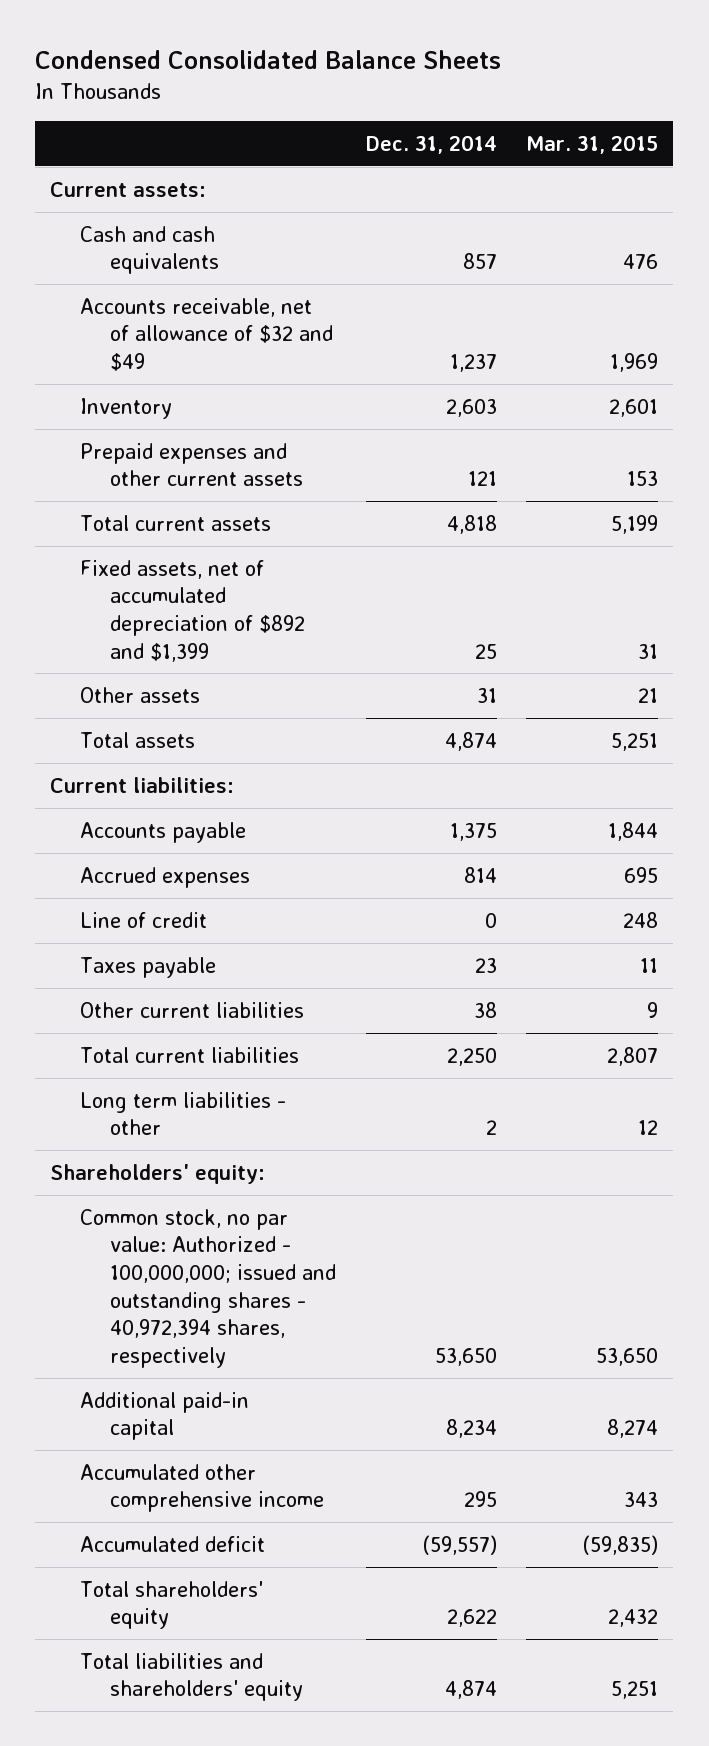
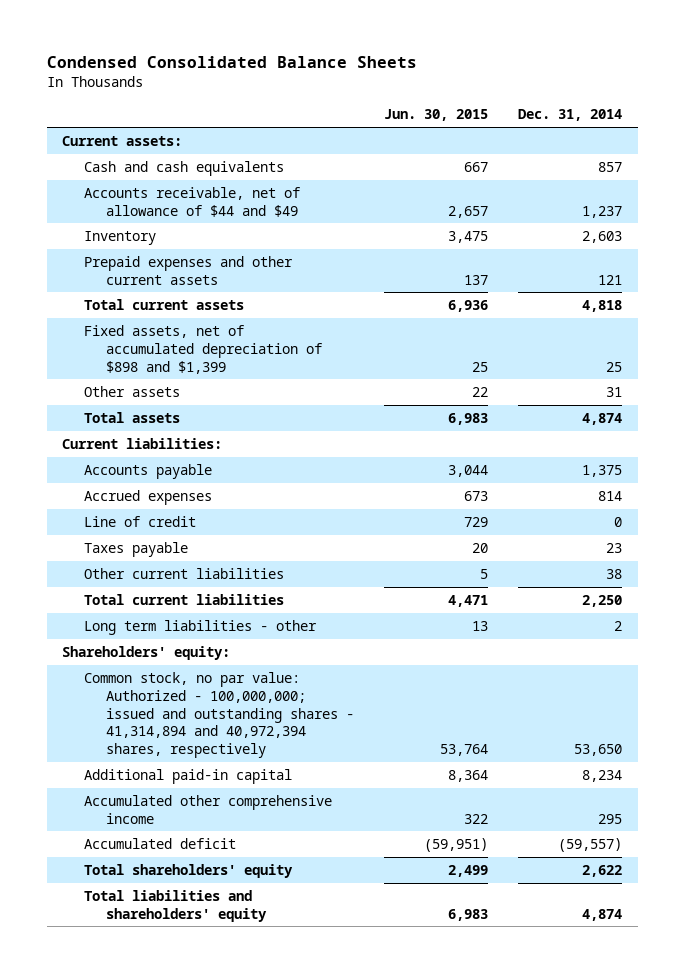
- | Dec. 31, 2014 | Mar. 31, 2015
+ | Jun. 30, 2015 | Dec. 31, 2014
- Accounts receivable, net of allowance of $32 and $49 | 1,237 | 1,969
+ Accounts receivable, net of allowance of $44 and $49 | 2,657 | 1,237
- Fixed assets, net of accumulated depreciation of $892 and $1,399 | 25 | 31
+ Fixed assets, net of accumulated depreciation of $898 and $1,399 | 25 | 25
- Common stock, no par value: Authorized - 100,000,000; issued and outstanding shares - 40,972,394 shares, respectively | 53,650 | 53,650
+ Common stock, no par value: Authorized - 100,000,000; issued and outstanding shares - 41,314,894 and 40,972,394 shares, respectively | 53,764 | 53,650

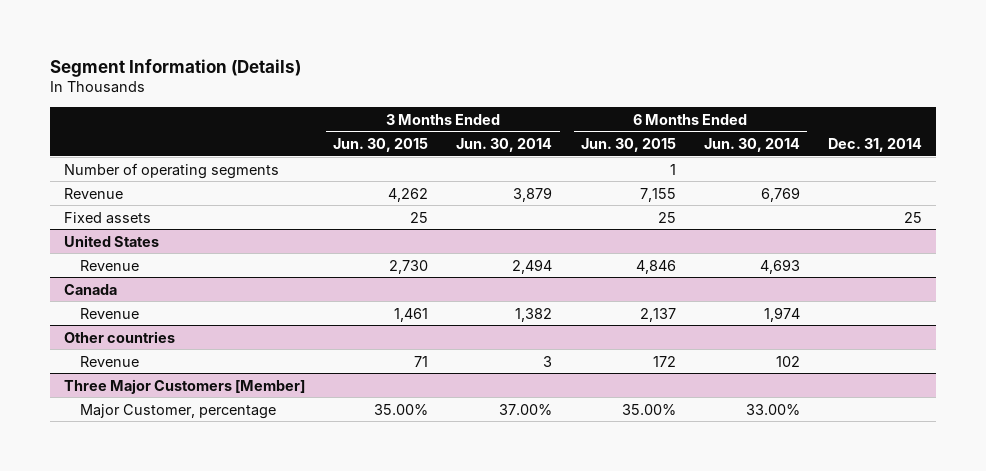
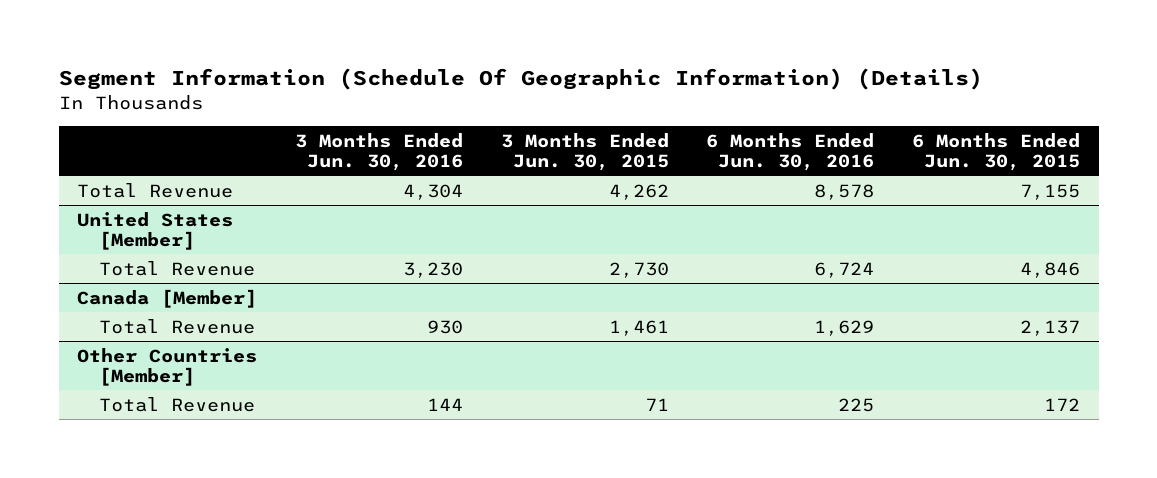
- Segment Information (Details)
+ Segment Information (Schedule Of Geographic Information) (Details)
- | 3 Months Ended Jun. 30, 2015 | 3 Months Ended Jun. 30, 2014 | 6 Months Ended Jun. 30, 2015 | 6 Months Ended Jun. 30, 2014 | Dec. 31, 2014
+ | 3 Months Ended Jun. 30, 2016 | 3 Months Ended Jun. 30, 2015 | 6 Months Ended Jun. 30, 2016 | 6 Months Ended Jun. 30, 2015
- Number of operating segments | | | 1 | |
- Revenue | 4,262 | 3,879 | 7,155 | 6,769 |
- Fixed assets | 25 | | 25 | | 25
- United States
- Revenue | 2,730 | 2,494 | 4,846 | 4,693 |
- Canada
- Revenue | 1,461 | 1,382 | 2,137 | 1,974 |
- Other countries
- Revenue | 71 | 3 | 172 | 102 |
- Three Major Customers [Member]
- Major Customer, percentage | 35.00% | 37.00% | 35.00% | 33.00% |
+ Total Revenue | 4,304 | 4,262 | 8,578 | 7,155
+ United States [Member]
+ Total Revenue | 3,230 | 2,730 | 6,724 | 4,846
+ Canada [Member]
+ Total Revenue | 930 | 1,461 | 1,629 | 2,137
+ Other Countries [Member]
+ Total Revenue | 144 | 71 | 225 | 172

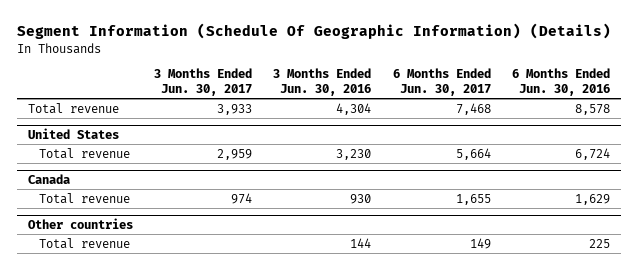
- | 3 Months Ended Jun. 30, 2016 | 3 Months Ended Jun. 30, 2015 | 6 Months Ended Jun. 30, 2016 | 6 Months Ended Jun. 30, 2015
+ | 3 Months Ended Jun. 30, 2017 | 3 Months Ended Jun. 30, 2016 | 6 Months Ended Jun. 30, 2017 | 6 Months Ended Jun. 30, 2016
- Total Revenue | 4,304 | 4,262 | 8,578 | 7,155
- United States [Member]
- Total Revenue | 3,230 | 2,730 | 6,724 | 4,846
- Canada [Member]
- Total Revenue | 930 | 1,461 | 1,629 | 2,137
- Other Countries [Member]
- Total Revenue | 144 | 71 | 225 | 172
+ Total revenue | 3,933 | 4,304 | 7,468 | 8,578
+ United States
+ Total revenue | 2,959 | 3,230 | 5,664 | 6,724
+ Canada
+ Total revenue | 974 | 930 | 1,655 | 1,629
+ Other countries
+ Total revenue | | 144 | 149 | 225

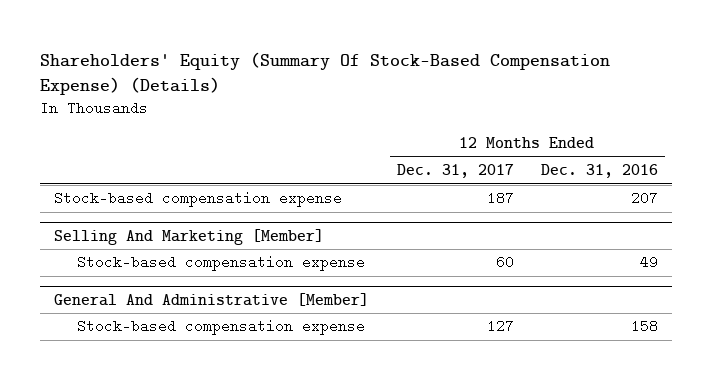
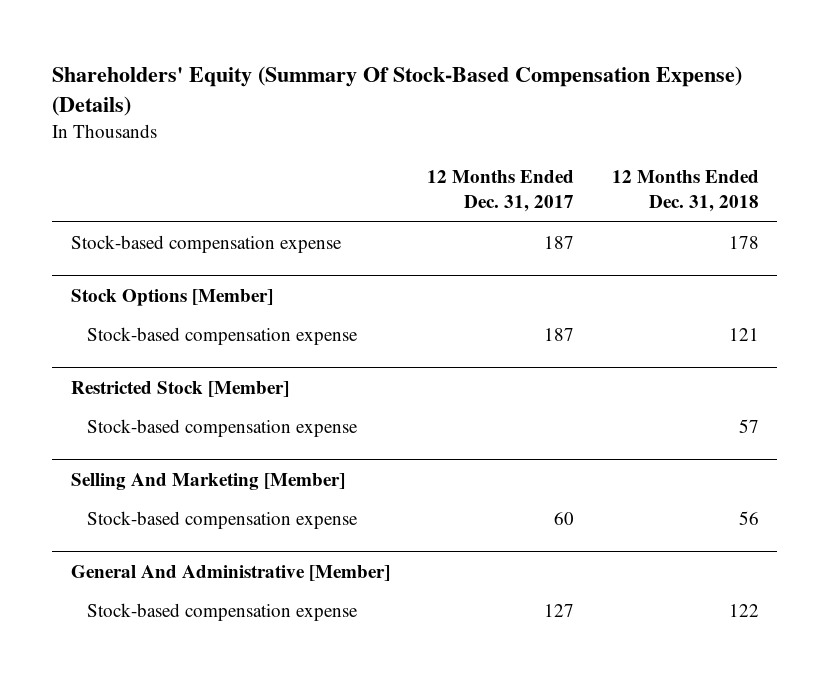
- | 12 Months Ended Dec. 31, 2017 | 12 Months Ended Dec. 31, 2016
+ | 12 Months Ended Dec. 31, 2017 | 12 Months Ended Dec. 31, 2018
+ Stock Options [Member]
+ Stock-based compensation expense | 187 | 121
+ Restricted Stock [Member]
+ Stock-based compensation expense | | 57

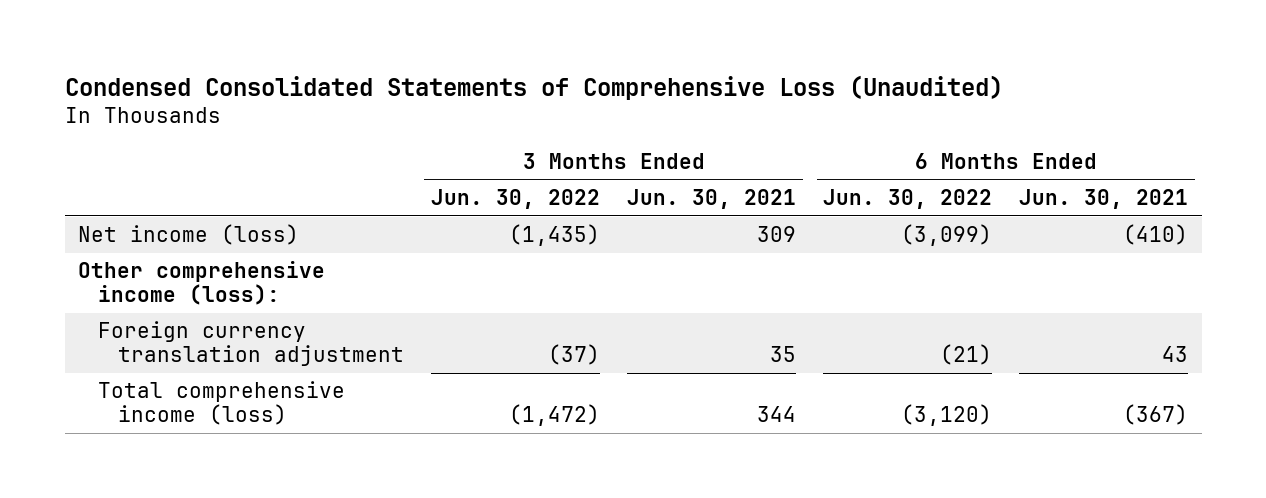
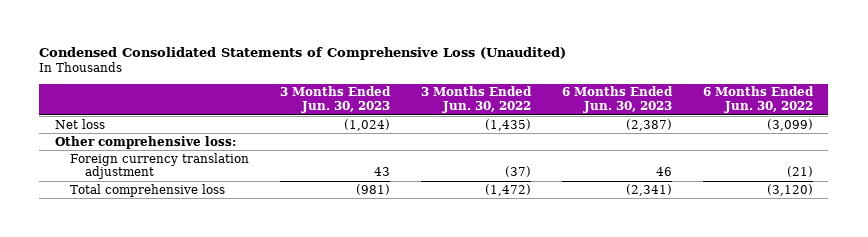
- | 3 Months Ended Jun. 30, 2022 | 3 Months Ended Jun. 30, 2021 | 6 Months Ended Jun. 30, 2022 | 6 Months Ended Jun. 30, 2021
+ | 3 Months Ended Jun. 30, 2023 | 3 Months Ended Jun. 30, 2022 | 6 Months Ended Jun. 30, 2023 | 6 Months Ended Jun. 30, 2022
- Net income (loss) | (1,435) | 309 | (3,099) | (410)
- Other comprehensive income (loss):
+ Net loss | (1,024) | (1,435) | (2,387) | (3,099)
+ Other comprehensive loss:
- Total comprehensive income (loss) | (1,472) | 344 | (3,120) | (367)
+ Total comprehensive loss | (981) | (1,472) | (2,341) | (3,120)

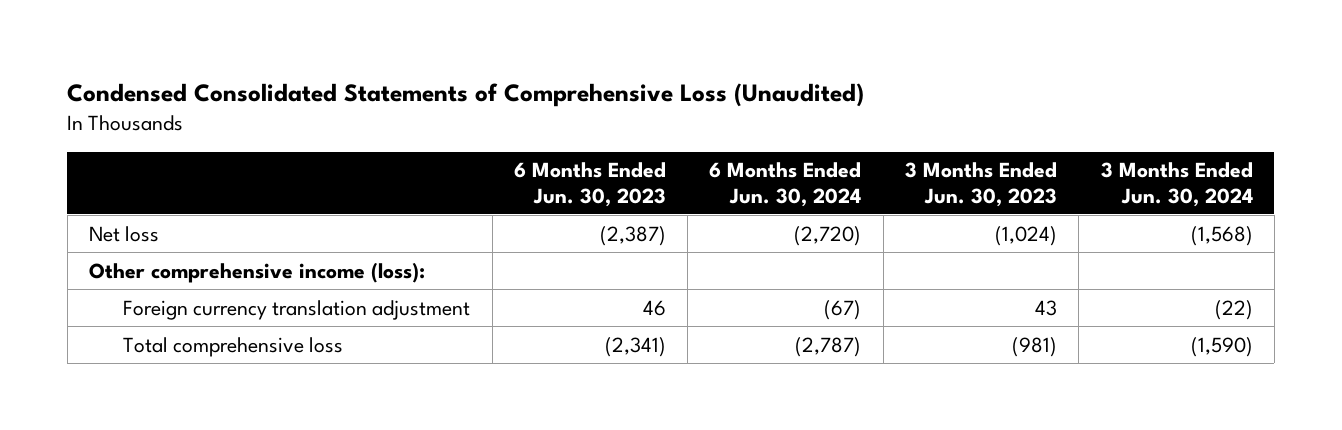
- | 3 Months Ended Jun. 30, 2023 | 3 Months Ended Jun. 30, 2022 | 6 Months Ended Jun. 30, 2023 | 6 Months Ended Jun. 30, 2022
+ | 6 Months Ended Jun. 30, 2023 | 6 Months Ended Jun. 30, 2024 | 3 Months Ended Jun. 30, 2023 | 3 Months Ended Jun. 30, 2024
- Other comprehensive loss:
+ Other comprehensive income (loss):

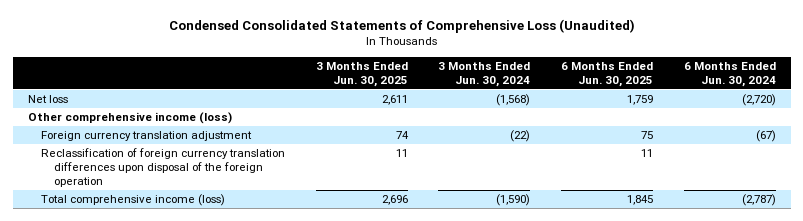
- | 6 Months Ended Jun. 30, 2023 | 6 Months Ended Jun. 30, 2024 | 3 Months Ended Jun. 30, 2023 | 3 Months Ended Jun. 30, 2024
+ | 3 Months Ended Jun. 30, 2025 | 3 Months Ended Jun. 30, 2024 | 6 Months Ended Jun. 30, 2025 | 6 Months Ended Jun. 30, 2024
- Other comprehensive income (loss):
+ Other comprehensive income (loss)
- Total comprehensive loss | (2,341) | (2,787) | (981) | (1,590)
+ Reclassification of foreign currency translation differences upon disposal of the foreign operation | 11 | | 11 |
+ Total comprehensive income (loss) | 2,696 | (1,590) | 1,845 | (2,787)

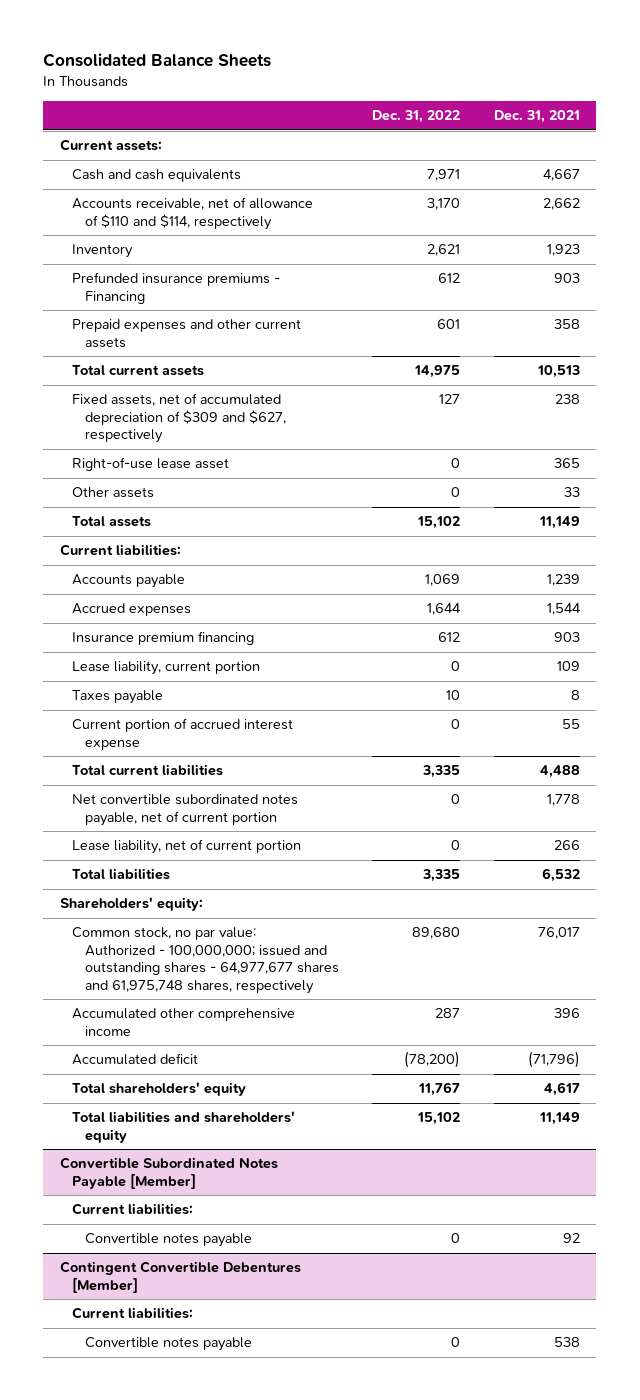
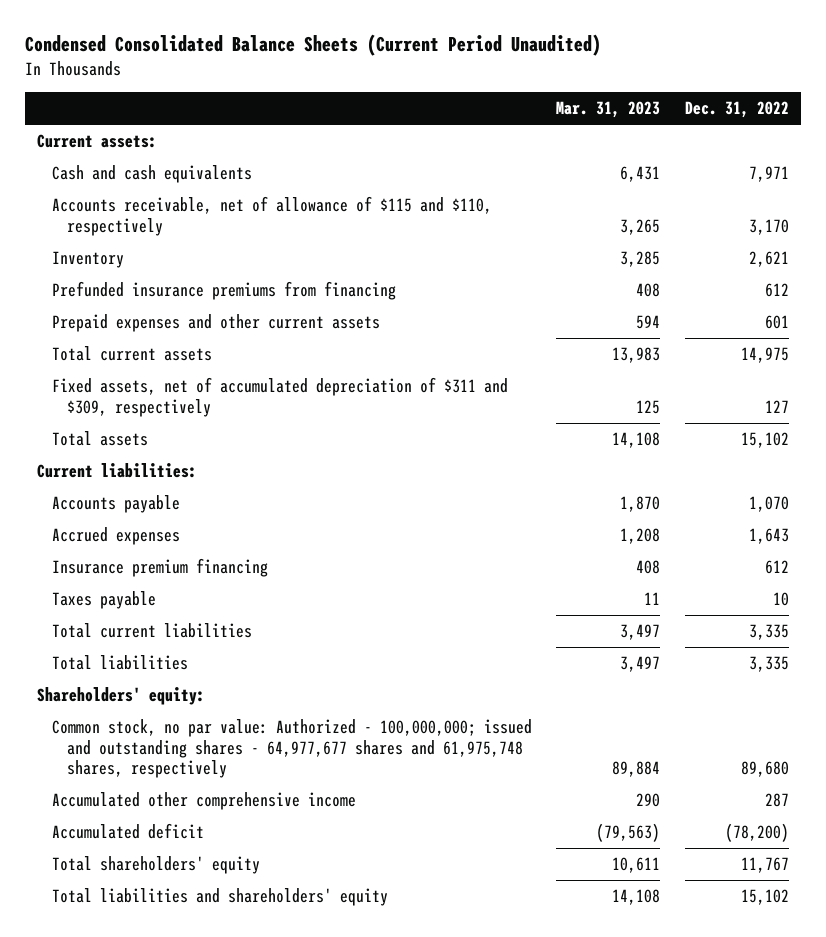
- Consolidated Balance Sheets
+ Condensed Consolidated Balance Sheets (Current Period Unaudited)
- | Dec. 31, 2022 | Dec. 31, 2021
+ | Mar. 31, 2023 | Dec. 31, 2022
- Accounts receivable, net of allowance of $110 and $114, respectively | 3,170 | 2,662
+ Accounts receivable, net of allowance of $115 and $110, respectively | 3,265 | 3,170
- Prefunded insurance premiums - Financing | 612 | 903
+ Prefunded insurance premiums from financing | 408 | 612
- Fixed assets, net of accumulated depreciation of $309 and $627, respectively | 127 | 238
- Right-of-use lease asset | 0 | 365
- Other assets | 0 | 33
+ Fixed assets, net of accumulated depreciation of $311 and $309, respectively | 125 | 127
- Accounts payable | 1,069 | 1,239
- Accrued expenses | 1,644 | 1,544
+ Accounts payable | 1,870 | 1,070
+ Accrued expenses | 1,208 | 1,643
- Lease liability, current portion | 0 | 109
- Current portion of accrued interest expense | 0 | 55
- Net convertible subordinated notes payable, net of current portion | 0 | 1,778
- Lease liability, net of current portion | 0 | 266
- Convertible Subordinated Notes Payable [Member]
- Current liabilities:
- Convertible notes payable | 0 | 92
- Contingent Convertible Debentures [Member]
- Current liabilities:
- Convertible notes payable | 0 | 538

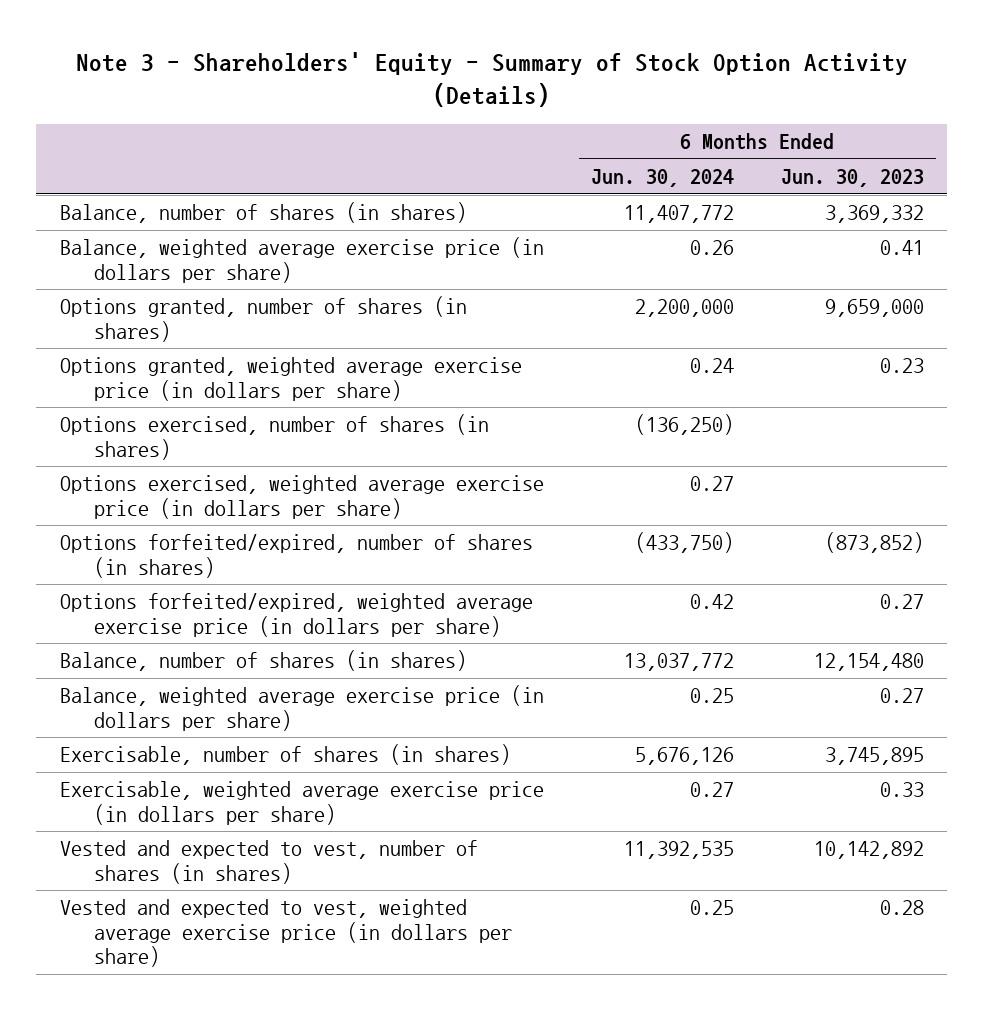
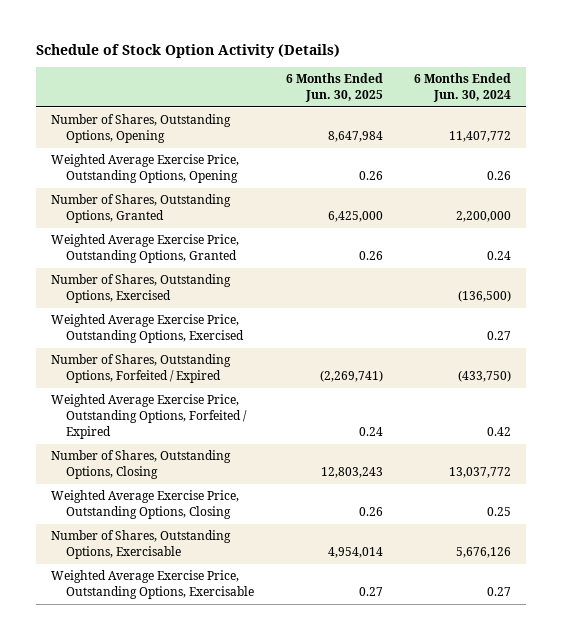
- Note 3 - Shareholders' Equity - Summary of Stock Option Activity (Details)
+ Schedule of Stock Option Activity (Details)
- | 6 Months Ended Jun. 30, 2024 | 6 Months Ended Jun. 30, 2023
+ | 6 Months Ended Jun. 30, 2025 | 6 Months Ended Jun. 30, 2024
- Balance, number of shares (in shares) | 11,407,772 | 3,369,332
- Balance, weighted average exercise price (in dollars per share) | 0.26 | 0.41
- Options granted, number of shares (in shares) | 2,200,000 | 9,659,000
- Options granted, weighted average exercise price (in dollars per share) | 0.24 | 0.23
- Options exercised, number of shares (in shares) | (136,250) |
- Options exercised, weighted average exercise price (in dollars per share) | 0.27 |
- Options forfeited/expired, number of shares (in shares) | (433,750) | (873,852)
- Options forfeited/expired, weighted average exercise price (in dollars per share) | 0.42 | 0.27
- Balance, number of shares (in shares) | 13,037,772 | 12,154,480
- Balance, weighted average exercise price (in dollars per share) | 0.25 | 0.27
- Exercisable, number of shares (in shares) | 5,676,126 | 3,745,895
- Exercisable, weighted average exercise price (in dollars per share) | 0.27 | 0.33
- Vested and expected to vest, number of shares (in shares) | 11,392,535 | 10,142,892
- Vested and expected to vest, weighted average exercise price (in dollars per share) | 0.25 | 0.28
+ Number of Shares, Outstanding Options, Opening | 8,647,984 | 11,407,772
+ Weighted Average Exercise Price, Outstanding Options, Opening | 0.26 | 0.26
+ Number of Shares, Outstanding Options, Granted | 6,425,000 | 2,200,000
+ Weighted Average Exercise Price, Outstanding Options, Granted | 0.26 | 0.24
+ Number of Shares, Outstanding Options, Exercised | | (136,500)
+ Weighted Average Exercise Price, Outstanding Options, Exercised | | 0.27
+ Number of Shares, Outstanding Options, Forfeited / Expired | (2,269,741) | (433,750)
+ Weighted Average Exercise Price, Outstanding Options, Forfeited / Expired | 0.24 | 0.42
+ Number of Shares, Outstanding Options, Closing | 12,803,243 | 13,037,772
+ Weighted Average Exercise Price, Outstanding Options, Closing | 0.26 | 0.25
+ Number of Shares, Outstanding Options, Exercisable | 4,954,014 | 5,676,126
+ Weighted Average Exercise Price, Outstanding Options, Exercisable | 0.27 | 0.27

